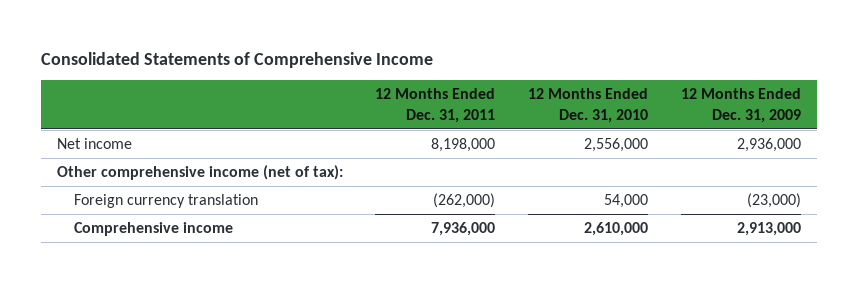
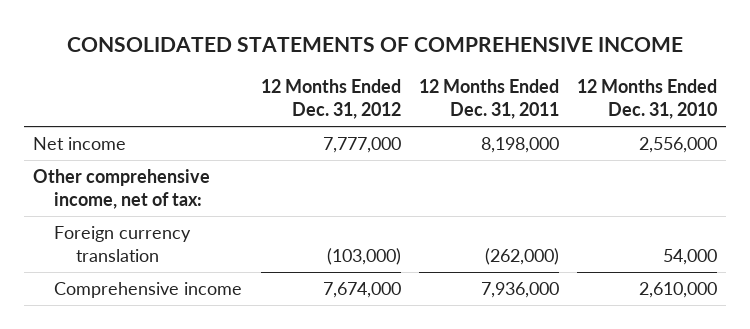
- Consolidated Statements of Comprehensive Income
+ CONSOLIDATED STATEMENTS OF COMPREHENSIVE INCOME
- | 12 Months Ended Dec. 31, 2011 | 12 Months Ended Dec. 31, 2010 | 12 Months Ended Dec. 31, 2009
+ | 12 Months Ended Dec. 31, 2012 | 12 Months Ended Dec. 31, 2011 | 12 Months Ended Dec. 31, 2010
- Other comprehensive income (net of tax):
+ Other comprehensive income, net of tax:

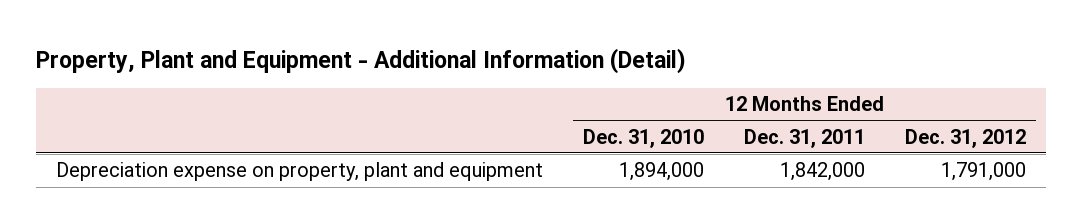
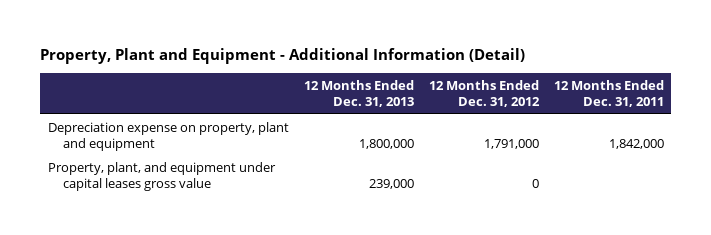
- | 12 Months Ended Dec. 31, 2010 | 12 Months Ended Dec. 31, 2011 | 12 Months Ended Dec. 31, 2012
+ | 12 Months Ended Dec. 31, 2013 | 12 Months Ended Dec. 31, 2012 | 12 Months Ended Dec. 31, 2011
+ Property, plant, and equipment under capital leases gross value | 239,000 | 0 |

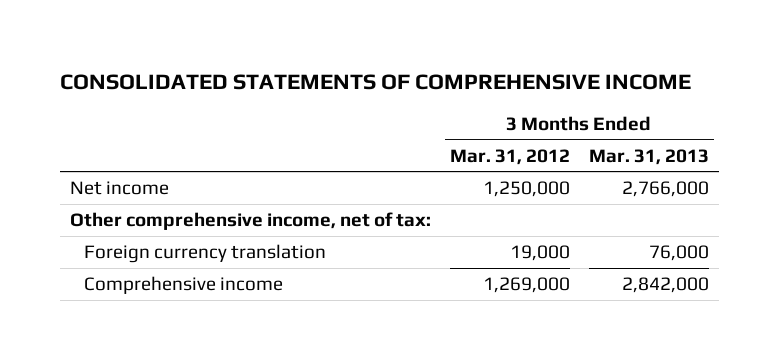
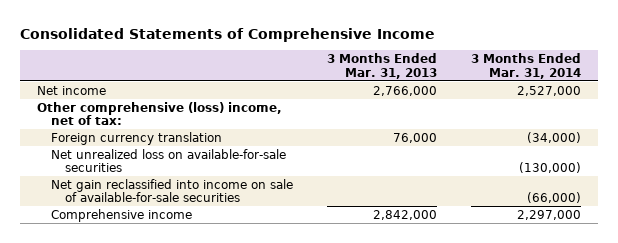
- CONSOLIDATED STATEMENTS OF COMPREHENSIVE INCOME
+ Consolidated Statements of Comprehensive Income
- | 3 Months Ended Mar. 31, 2012 | 3 Months Ended Mar. 31, 2013
+ | 3 Months Ended Mar. 31, 2013 | 3 Months Ended Mar. 31, 2014
- Other comprehensive income, net of tax:
+ Other comprehensive (loss) income, net of tax:
+ Net unrealized loss on available-for-sale securities | | (130,000)
+ Net gain reclassified into income on sale of available-for-sale securities | | (66,000)

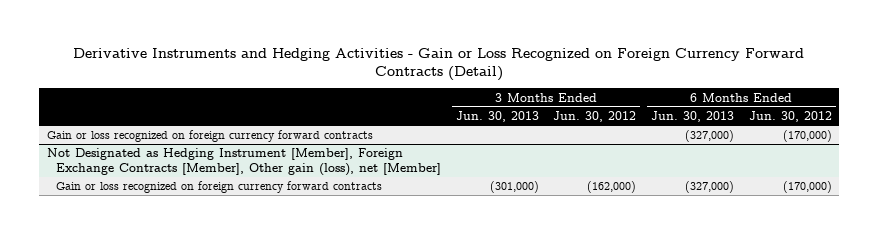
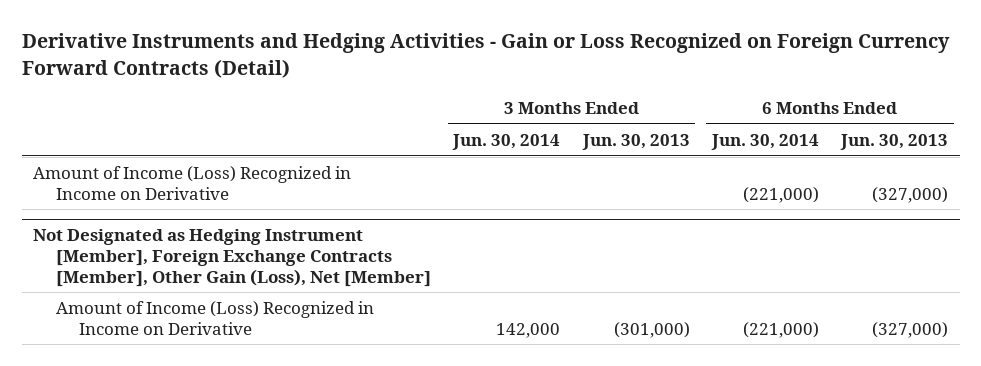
- | 3 Months Ended Jun. 30, 2013 | 3 Months Ended Jun. 30, 2012 | 6 Months Ended Jun. 30, 2013 | 6 Months Ended Jun. 30, 2012
+ | 3 Months Ended Jun. 30, 2014 | 3 Months Ended Jun. 30, 2013 | 6 Months Ended Jun. 30, 2014 | 6 Months Ended Jun. 30, 2013
- Gain or loss recognized on foreign currency forward contracts | | | (327,000) | (170,000)
- Not Designated as Hedging Instrument [Member], Foreign Exchange Contracts [Member], Other gain (loss), net [Member]
- Gain or loss recognized on foreign currency forward contracts | (301,000) | (162,000) | (327,000) | (170,000)
+ Amount of Income (Loss) Recognized in Income on Derivative | | | (221,000) | (327,000)
+ Not Designated as Hedging Instrument [Member], Foreign Exchange Contracts [Member], Other Gain (Loss), Net [Member]
+ Amount of Income (Loss) Recognized in Income on Derivative | 142,000 | (301,000) | (221,000) | (327,000)

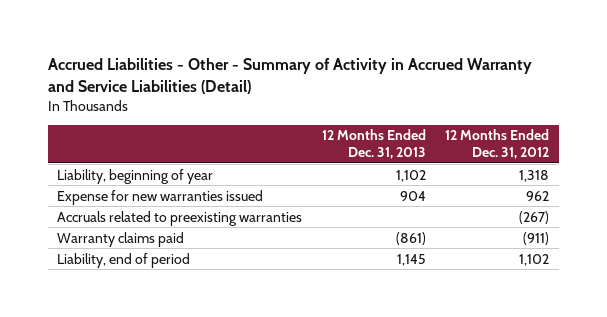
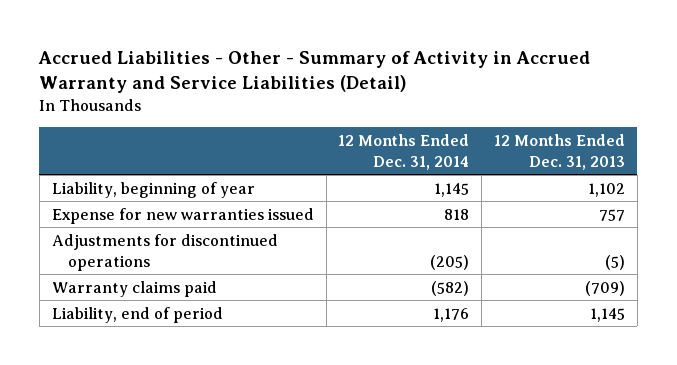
- | 12 Months Ended Dec. 31, 2013 | 12 Months Ended Dec. 31, 2012
+ | 12 Months Ended Dec. 31, 2014 | 12 Months Ended Dec. 31, 2013
- Expense for new warranties issued | 904 | 962
- Accruals related to preexisting warranties | | (267)
- Warranty claims paid | (861) | (911)
+ Expense for new warranties issued | 818 | 757
+ Adjustments for discontinued operations | (205) | (5)
+ Warranty claims paid | (582) | (709)

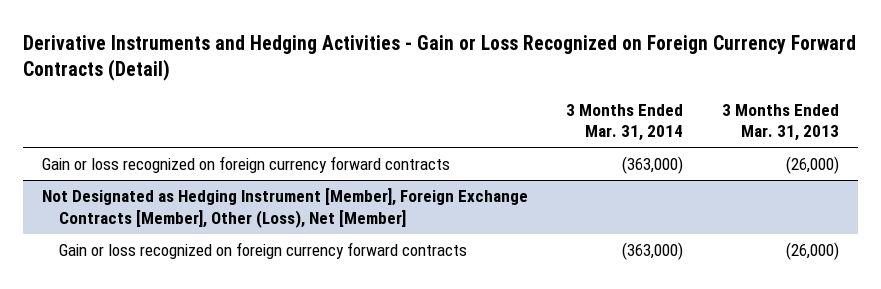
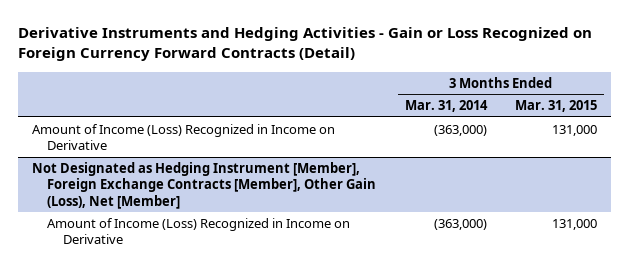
- | 3 Months Ended Mar. 31, 2014 | 3 Months Ended Mar. 31, 2013
+ | 3 Months Ended Mar. 31, 2014 | 3 Months Ended Mar. 31, 2015
- Gain or loss recognized on foreign currency forward contracts | (363,000) | (26,000)
- Not Designated as Hedging Instrument [Member], Foreign Exchange Contracts [Member], Other (Loss), Net [Member]
- Gain or loss recognized on foreign currency forward contracts | (363,000) | (26,000)
+ Amount of Income (Loss) Recognized in Income on Derivative | (363,000) | 131,000
+ Not Designated as Hedging Instrument [Member], Foreign Exchange Contracts [Member], Other Gain (Loss), Net [Member]
+ Amount of Income (Loss) Recognized in Income on Derivative | (363,000) | 131,000

